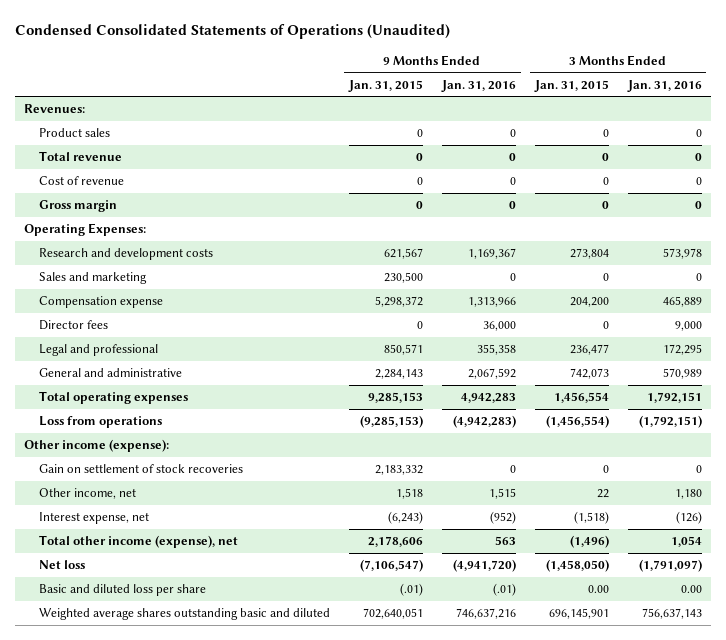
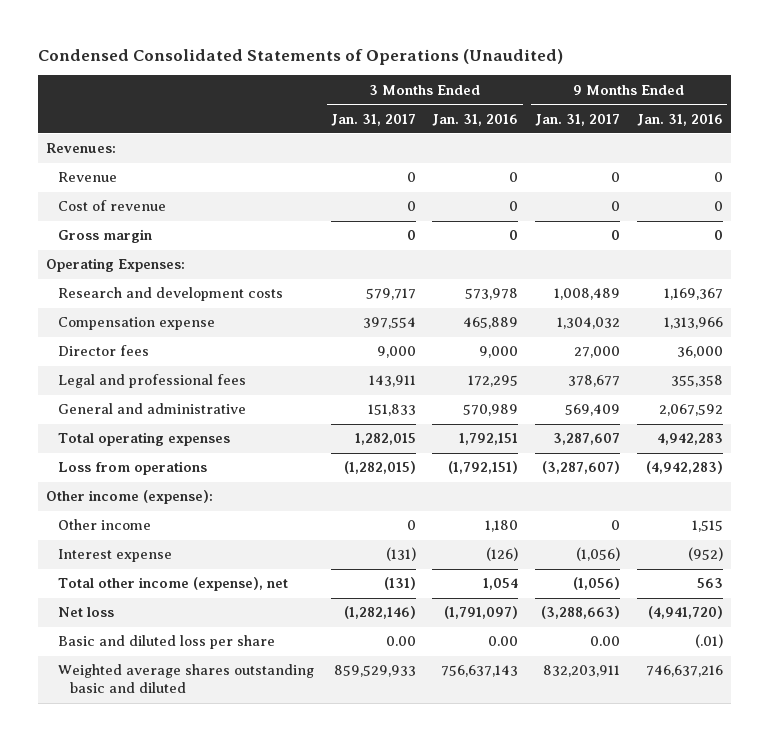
- | 9 Months Ended Jan. 31, 2015 | 9 Months Ended Jan. 31, 2016 | 3 Months Ended Jan. 31, 2015 | 3 Months Ended Jan. 31, 2016
+ | 3 Months Ended Jan. 31, 2017 | 3 Months Ended Jan. 31, 2016 | 9 Months Ended Jan. 31, 2017 | 9 Months Ended Jan. 31, 2016
- Product sales | 0 | 0 | 0 | 0
- Total revenue | 0 | 0 | 0 | 0
+ Revenue | 0 | 0 | 0 | 0
- Sales and marketing | 230,500 | 0 | 0 | 0
- Legal and professional | 850,571 | 355,358 | 236,477 | 172,295
+ Legal and professional fees | 143,911 | 172,295 | 378,677 | 355,358
- Gain on settlement of stock recoveries | 2,183,332 | 0 | 0 | 0
- Other income, net | 1,518 | 1,515 | 22 | 1,180
- Interest expense, net | (6,243) | (952) | (1,518) | (126)
+ Other income | 0 | 1,180 | 0 | 1,515
+ Interest expense | (131) | (126) | (1,056) | (952)

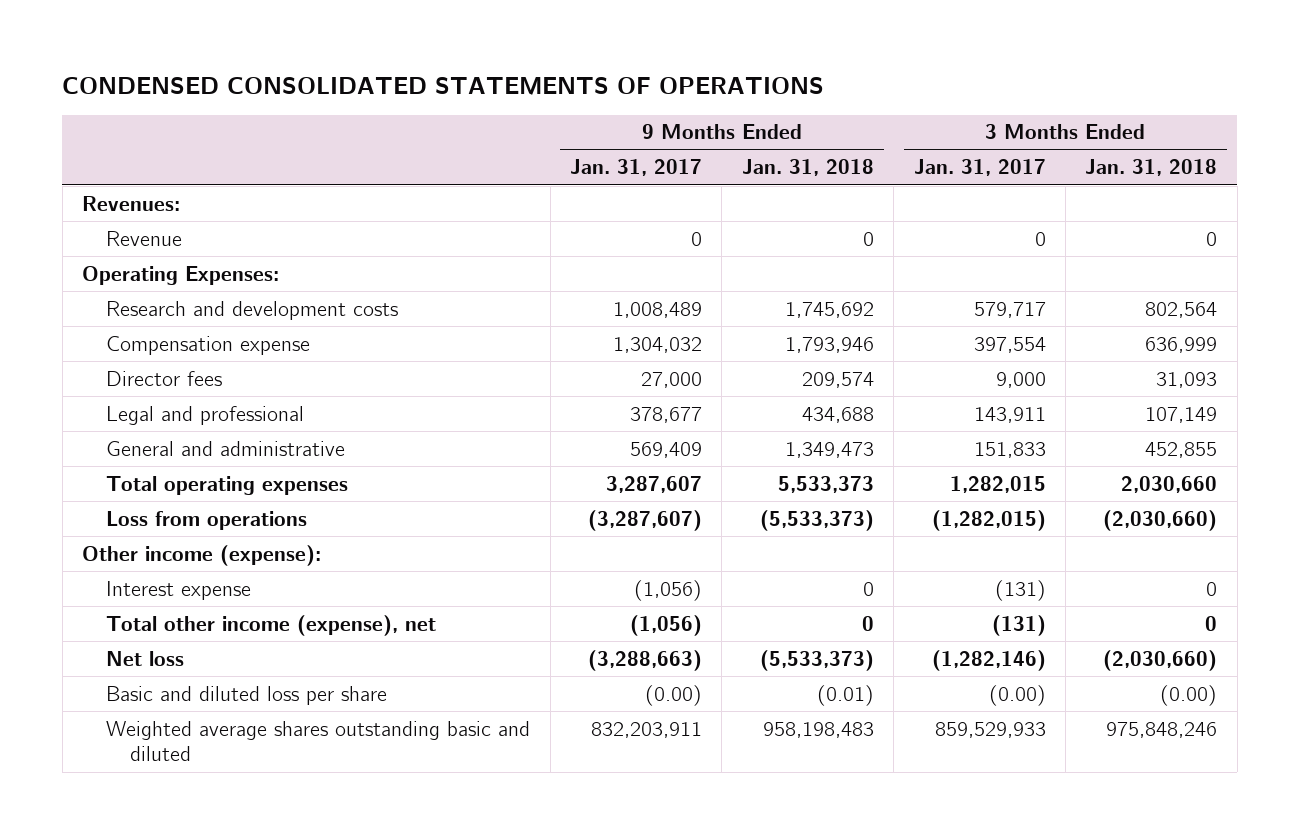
- Condensed Consolidated Statements of Operations (Unaudited)
+ CONDENSED CONSOLIDATED STATEMENTS OF OPERATIONS
- | 3 Months Ended Jan. 31, 2017 | 3 Months Ended Jan. 31, 2016 | 9 Months Ended Jan. 31, 2017 | 9 Months Ended Jan. 31, 2016
+ | 9 Months Ended Jan. 31, 2017 | 9 Months Ended Jan. 31, 2018 | 3 Months Ended Jan. 31, 2017 | 3 Months Ended Jan. 31, 2018
- Cost of revenue | 0 | 0 | 0 | 0
- Gross margin | 0 | 0 | 0 | 0
- Legal and professional fees | 143,911 | 172,295 | 378,677 | 355,358
+ Legal and professional | 378,677 | 434,688 | 143,911 | 107,149
- Other income | 0 | 1,180 | 0 | 1,515
- Basic and diluted loss per share | 0.00 | 0.00 | 0.00 | (.01)
+ Basic and diluted loss per share | (0.00) | (0.01) | (0.00) | (0.00)

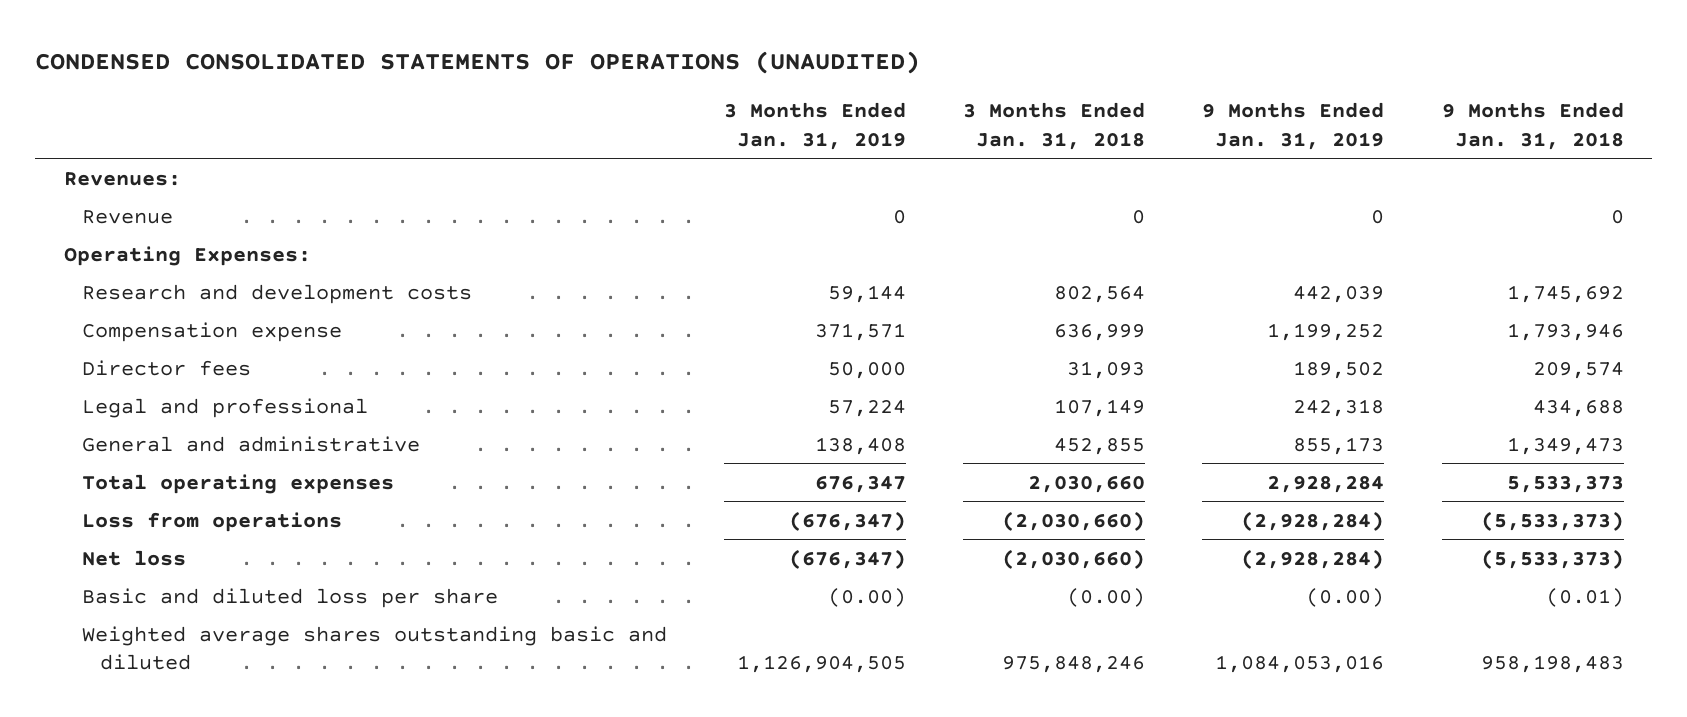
- CONDENSED CONSOLIDATED STATEMENTS OF OPERATIONS
+ CONDENSED CONSOLIDATED STATEMENTS OF OPERATIONS (UNAUDITED)
- | 9 Months Ended Jan. 31, 2017 | 9 Months Ended Jan. 31, 2018 | 3 Months Ended Jan. 31, 2017 | 3 Months Ended Jan. 31, 2018
+ | 3 Months Ended Jan. 31, 2019 | 3 Months Ended Jan. 31, 2018 | 9 Months Ended Jan. 31, 2019 | 9 Months Ended Jan. 31, 2018
- Other income (expense):
- Interest expense | (1,056) | 0 | (131) | 0
- Total other income (expense), net | (1,056) | 0 | (131) | 0

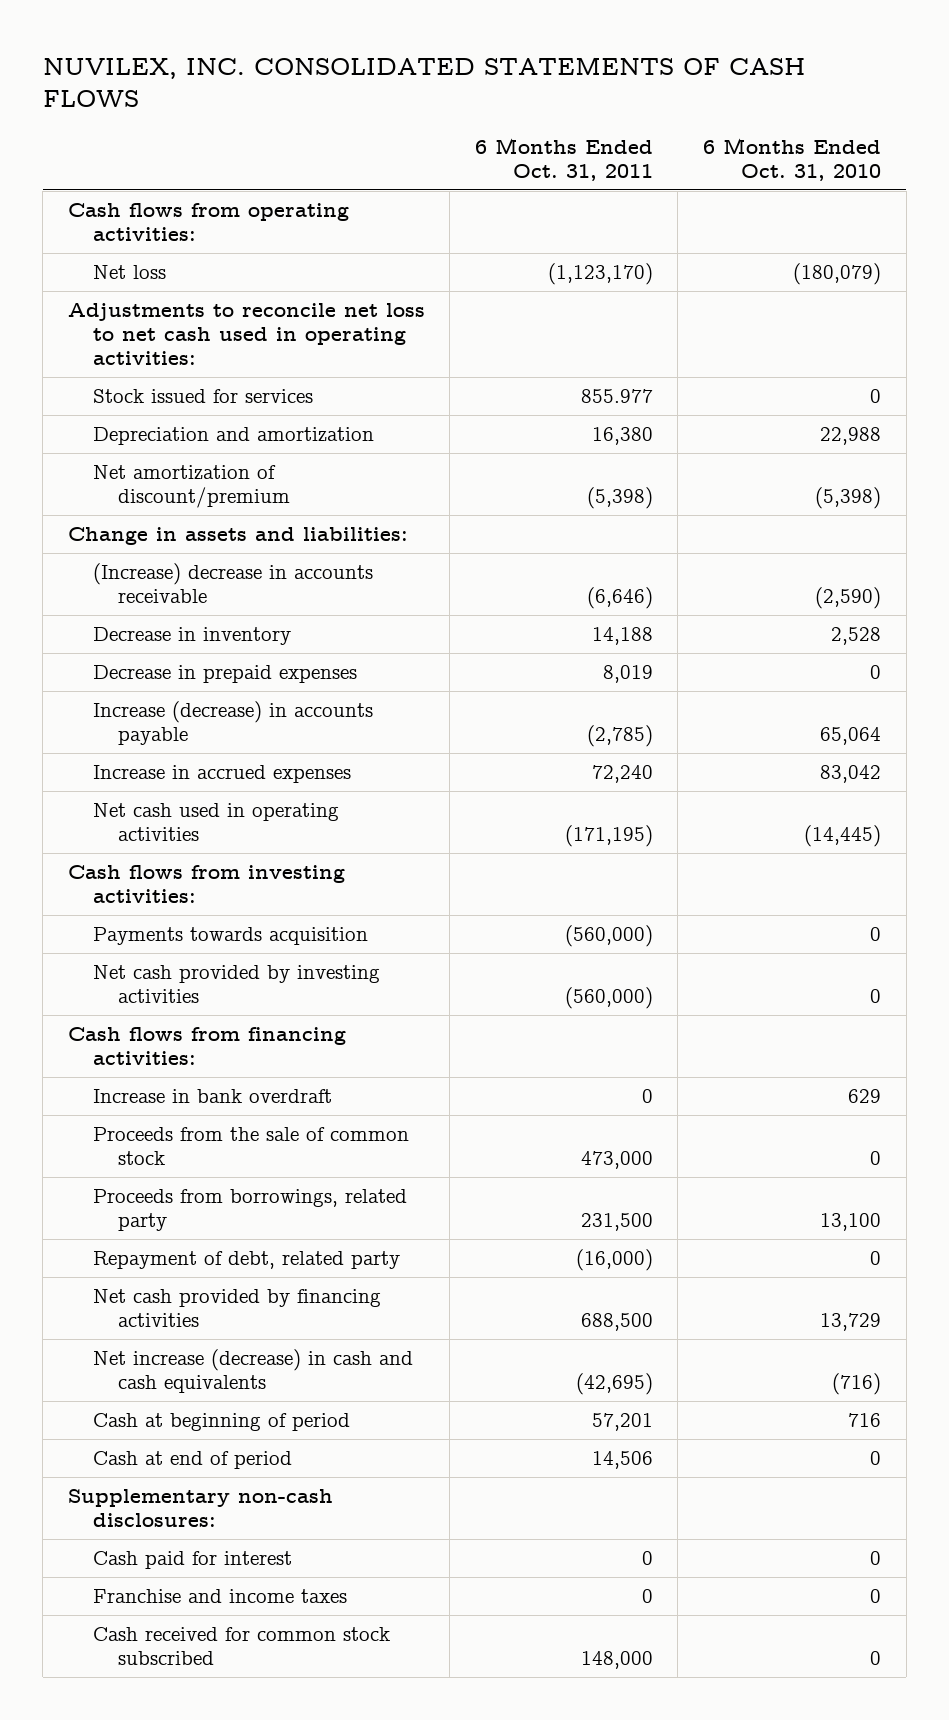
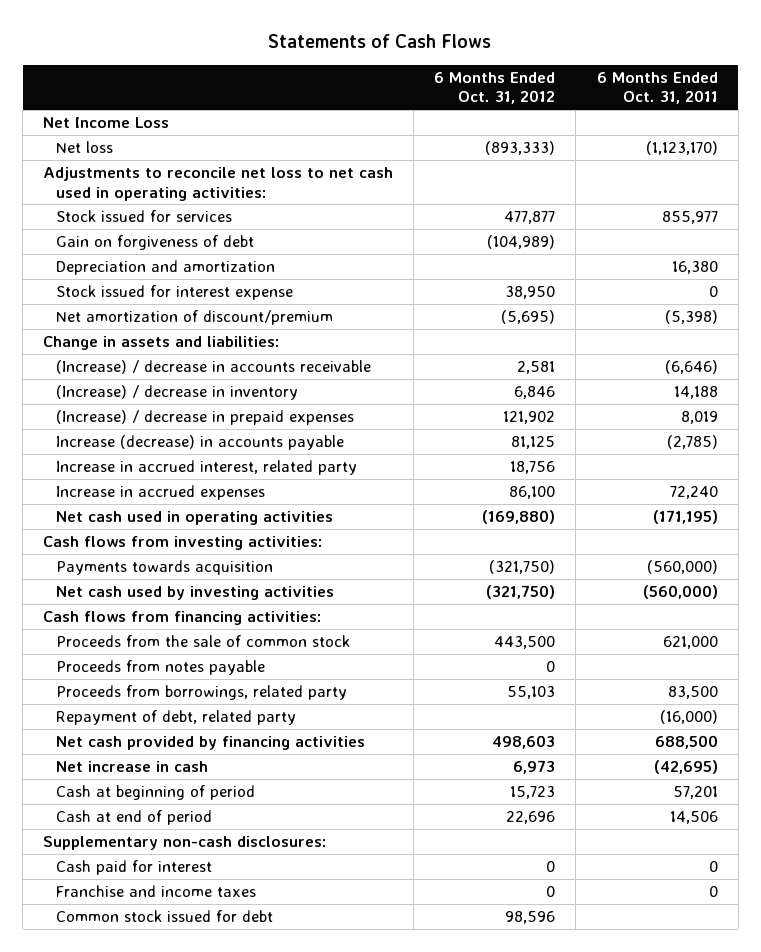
- NUVILEX, INC. CONSOLIDATED STATEMENTS OF CASH FLOWS
+ Statements of Cash Flows
- | 6 Months Ended Oct. 31, 2011 | 6 Months Ended Oct. 31, 2010
+ | 6 Months Ended Oct. 31, 2012 | 6 Months Ended Oct. 31, 2011
- Cash flows from operating activities:
+ Net Income Loss
- Stock issued for services | 855.977 | 0
+ Stock issued for services | 477,877 | 855,977
+ Gain on forgiveness of debt | (104,989) |
+ Stock issued for interest expense | 38,950 | 0
- (Increase) decrease in accounts receivable | (6,646) | (2,590)
- Decrease in inventory | 14,188 | 2,528
- Decrease in prepaid expenses | 8,019 | 0
+ (Increase) / decrease in accounts receivable | 2,581 | (6,646)
+ (Increase) / decrease in inventory | 6,846 | 14,188
+ (Increase) / decrease in prepaid expenses | 121,902 | 8,019
+ Increase in accrued interest, related party | 18,756 |
- Net cash provided by investing activities | (560,000) | 0
+ Net cash used by investing activities | (321,750) | (560,000)
- Increase in bank overdraft | 0 | 629
- Proceeds from the sale of common stock | 473,000 | 0
- Proceeds from borrowings, related party | 231,500 | 13,100
+ Proceeds from the sale of common stock | 443,500 | 621,000
+ Proceeds from notes payable | 0 |
+ Proceeds from borrowings, related party | 55,103 | 83,500
- Net increase (decrease) in cash and cash equivalents | (42,695) | (716)
+ Net increase in cash | 6,973 | (42,695)
- Cash received for common stock subscribed | 148,000 | 0
+ Common stock issued for debt | 98,596 |

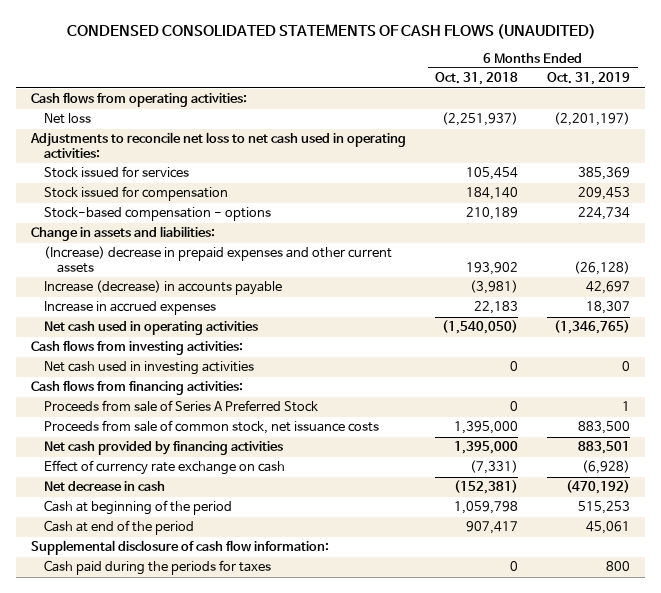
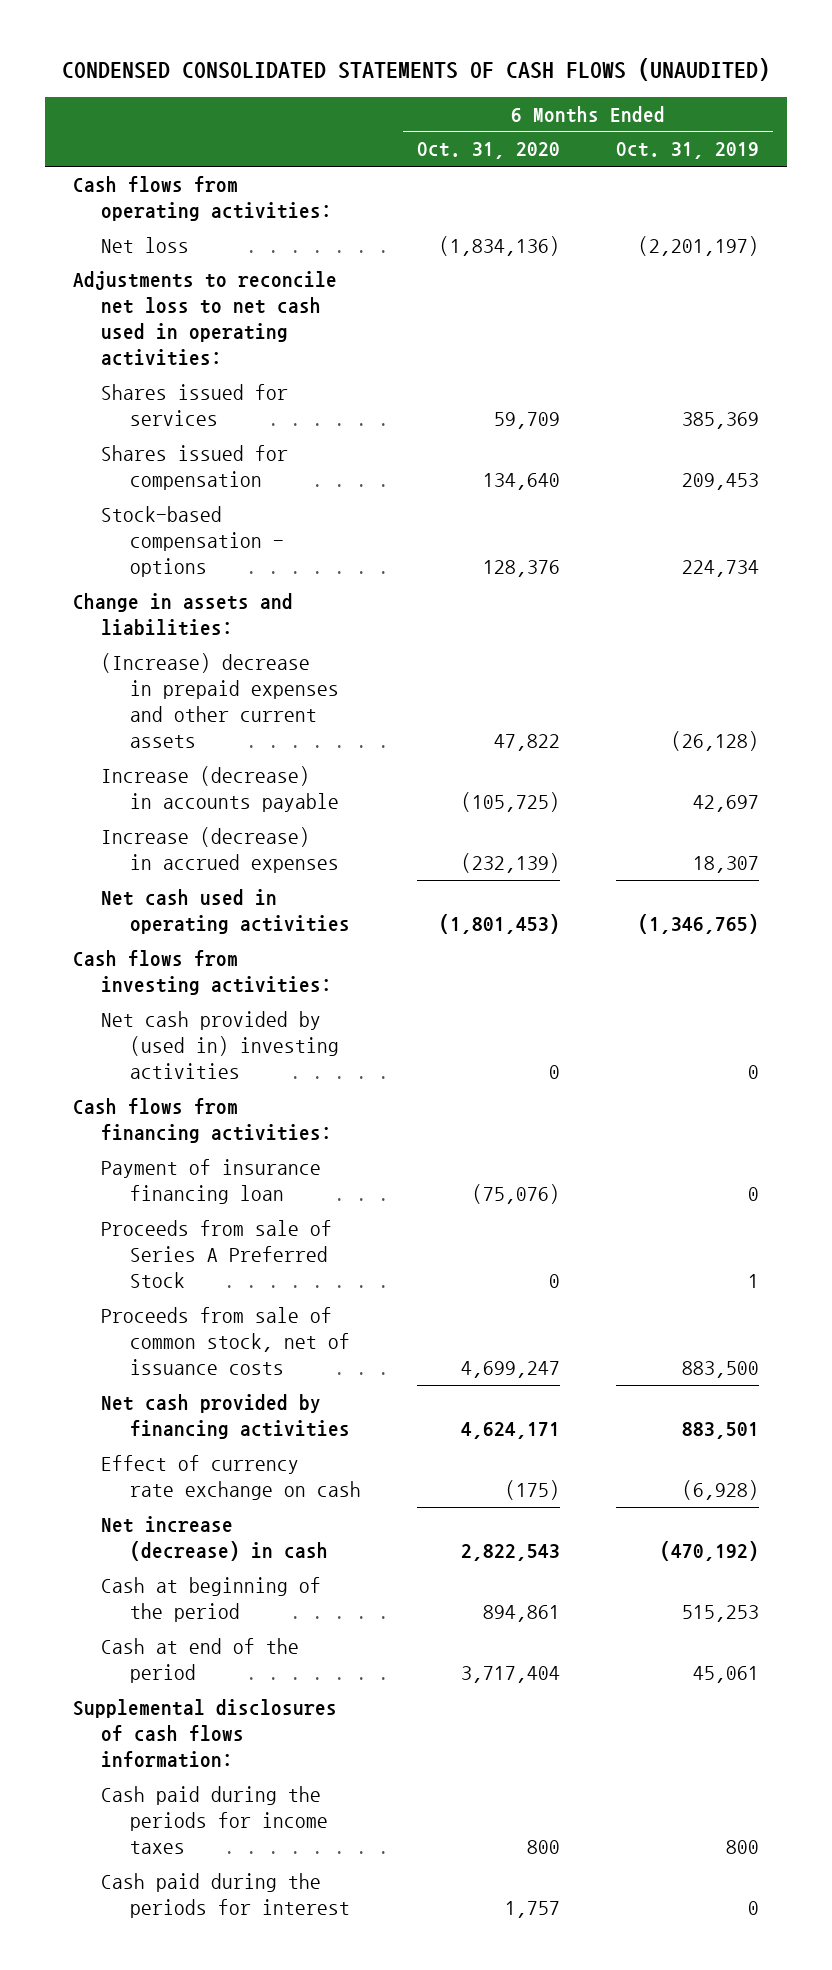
- | 6 Months Ended Oct. 31, 2018 | 6 Months Ended Oct. 31, 2019
+ | 6 Months Ended Oct. 31, 2020 | 6 Months Ended Oct. 31, 2019
- Stock issued for services | 105,454 | 385,369
- Stock issued for compensation | 184,140 | 209,453
+ Shares issued for services | 59,709 | 385,369
+ Shares issued for compensation | 134,640 | 209,453
- Increase in accrued expenses | 22,183 | 18,307
+ Increase (decrease) in accrued expenses | (232,139) | 18,307
- Net cash used in investing activities | 0 | 0
+ Net cash provided by (used in) investing activities | 0 | 0
+ Payment of insurance financing loan | (75,076) | 0
- Proceeds from sale of common stock, net issuance costs | 1,395,000 | 883,500
+ Proceeds from sale of common stock, net of issuance costs | 4,699,247 | 883,500
- Net decrease in cash | (152,381) | (470,192)
+ Net increase (decrease) in cash | 2,822,543 | (470,192)
- Supplemental disclosure of cash flow information:
- Cash paid during the periods for taxes | 0 | 800
+ Supplemental disclosures of cash flows information:
+ Cash paid during the periods for income taxes | 800 | 800
+ Cash paid during the periods for interest | 1,757 | 0

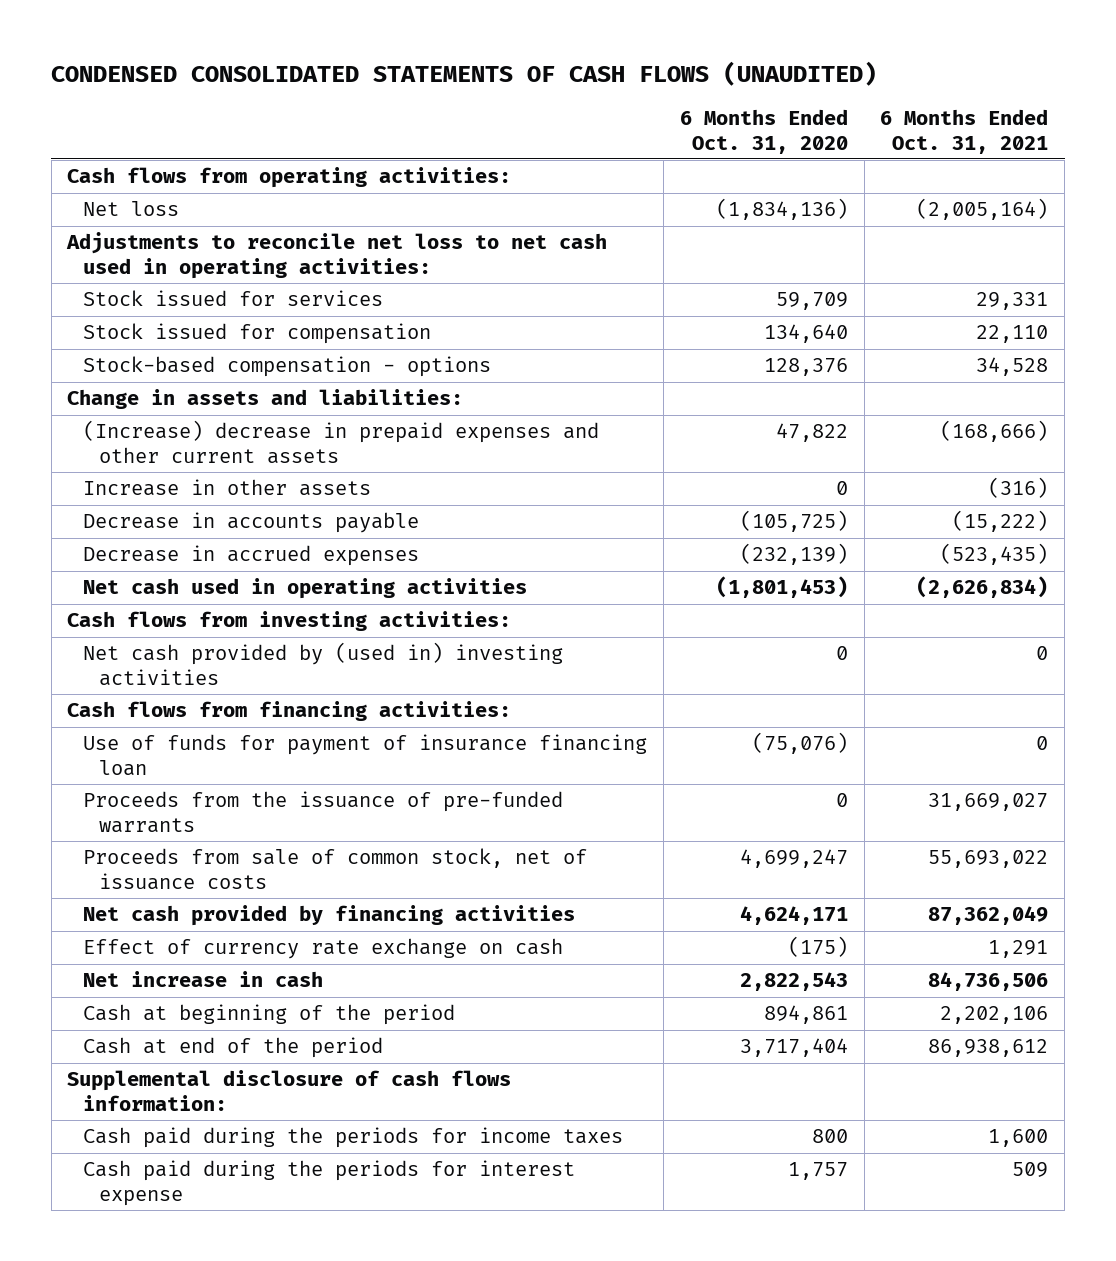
- | 6 Months Ended Oct. 31, 2020 | 6 Months Ended Oct. 31, 2019
+ | 6 Months Ended Oct. 31, 2020 | 6 Months Ended Oct. 31, 2021
- Shares issued for services | 59,709 | 385,369
- Shares issued for compensation | 134,640 | 209,453
+ Stock issued for services | 59,709 | 29,331
+ Stock issued for compensation | 134,640 | 22,110
- Increase (decrease) in accounts payable | (105,725) | 42,697
- Increase (decrease) in accrued expenses | (232,139) | 18,307
+ Increase in other assets | 0 | (316)
+ Decrease in accounts payable | (105,725) | (15,222)
+ Decrease in accrued expenses | (232,139) | (523,435)
- Payment of insurance financing loan | (75,076) | 0
- Proceeds from sale of Series A Preferred Stock | 0 | 1
+ Use of funds for payment of insurance financing loan | (75,076) | 0
+ Proceeds from the issuance of pre-funded warrants | 0 | 31,669,027
- Net increase (decrease) in cash | 2,822,543 | (470,192)
+ Net increase in cash | 2,822,543 | 84,736,506
- Supplemental disclosures of cash flows information:
+ Supplemental disclosure of cash flows information:
- Cash paid during the periods for interest | 1,757 | 0
+ Cash paid during the periods for interest expense | 1,757 | 509

